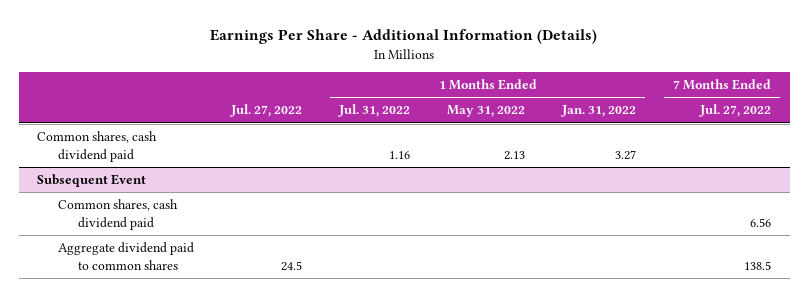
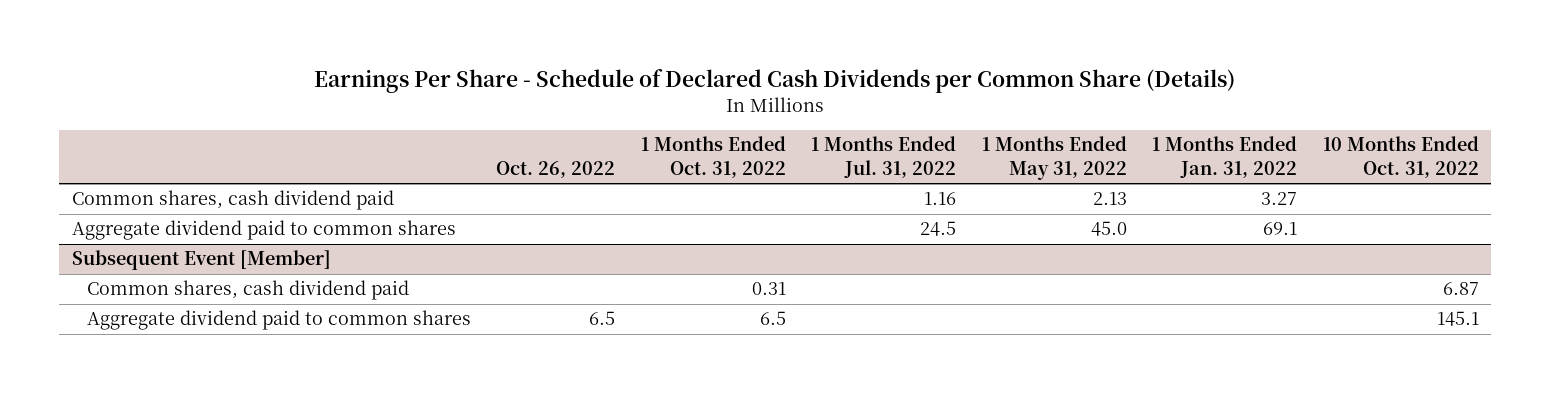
- Earnings Per Share - Additional Information (Details)
+ Earnings Per Share - Schedule of Declared Cash Dividends per Common Share (Details)
- | Jul. 27, 2022 | 1 Months Ended Jul. 31, 2022 | 1 Months Ended May 31, 2022 | 1 Months Ended Jan. 31, 2022 | 7 Months Ended Jul. 27, 2022
+ | Oct. 26, 2022 | 1 Months Ended Oct. 31, 2022 | 1 Months Ended Jul. 31, 2022 | 1 Months Ended May 31, 2022 | 1 Months Ended Jan. 31, 2022 | 10 Months Ended Oct. 31, 2022
- Subsequent Event
+ Aggregate dividend paid to common shares | | | 24.5 | 45.0 | 69.1 |
+ Subsequent Event [Member]

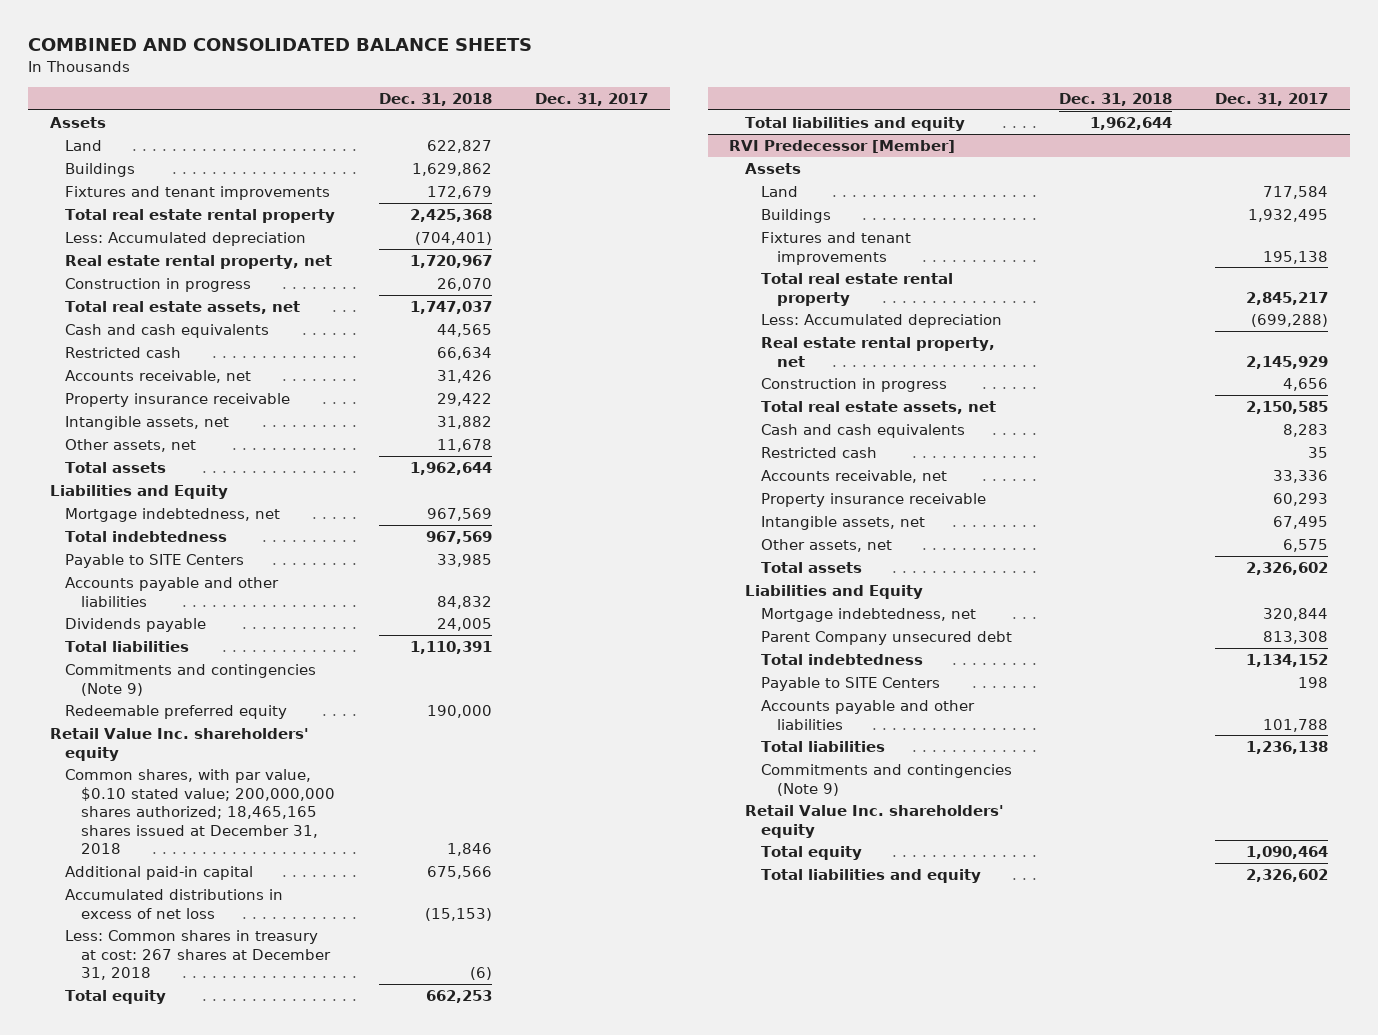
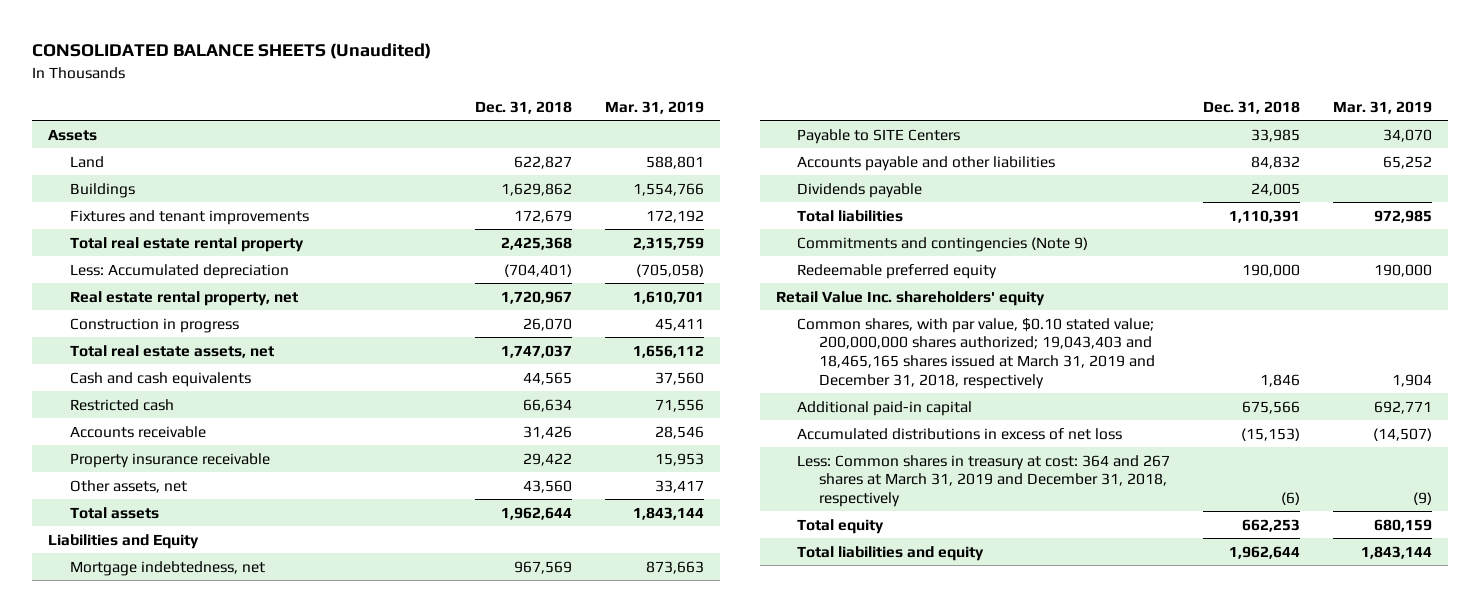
- COMBINED AND CONSOLIDATED BALANCE SHEETS
+ CONSOLIDATED BALANCE SHEETS (Unaudited)
- | Dec. 31, 2018 | Dec. 31, 2017
+ | Dec. 31, 2018 | Mar. 31, 2019
- Accounts receivable, net | 31,426 |
+ Accounts receivable | 31,426 | 28,546
- Intangible assets, net | 31,882 |
- Other assets, net | 11,678 |
+ Other assets, net | 43,560 | 33,417
- Total indebtedness | 967,569 |
- Common shares, with par value, $0.10 stated value; 200,000,000 shares authorized; 18,465,165 shares issued at December 31, 2018 | 1,846 |
+ Common shares, with par value, $0.10 stated value; 200,000,000 shares authorized; 19,043,403 and 18,465,165 shares issued at March 31, 2019 and December 31, 2018, respectively | 1,846 | 1,904
- Less: Common shares in treasury at cost: 267 shares at December 31, 2018 | (6) |
+ Less: Common shares in treasury at cost: 364 and 267 shares at March 31, 2019 and December 31, 2018, respectively | (6) | (9)
- RVI Predecessor [Member]
- Assets
- Land | | 717,584
- Buildings | | 1,932,495
- Fixtures and tenant improvements | | 195,138
- Total real estate rental property | | 2,845,217
- Less: Accumulated depreciation | | (699,288)
- Real estate rental property, net | | 2,145,929
- Construction in progress | | 4,656
- Total real estate assets, net | | 2,150,585
- Cash and cash equivalents | | 8,283
- Restricted cash | | 35
- Accounts receivable, net | | 33,336
- Property insurance receivable | | 60,293
- Intangible assets, net | | 67,495
- Other assets, net | | 6,575
- Total assets | | 2,326,602
- Liabilities and Equity
- Mortgage indebtedness, net | | 320,844
- Parent Company unsecured debt | | 813,308
- Total indebtedness | | 1,134,152
- Payable to SITE Centers | | 198
- Accounts payable and other liabilities | | 101,788
- Total liabilities | | 1,236,138
- Commitments and contingencies (Note 9)
- Retail Value Inc. shareholders' equity
- Total equity | | 1,090,464
- Total liabilities and equity | | 2,326,602

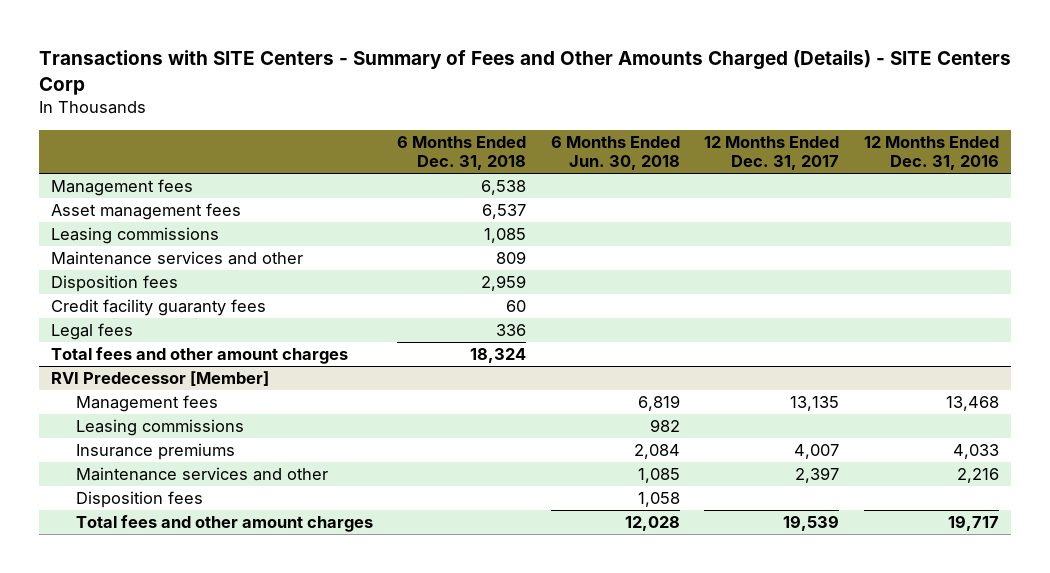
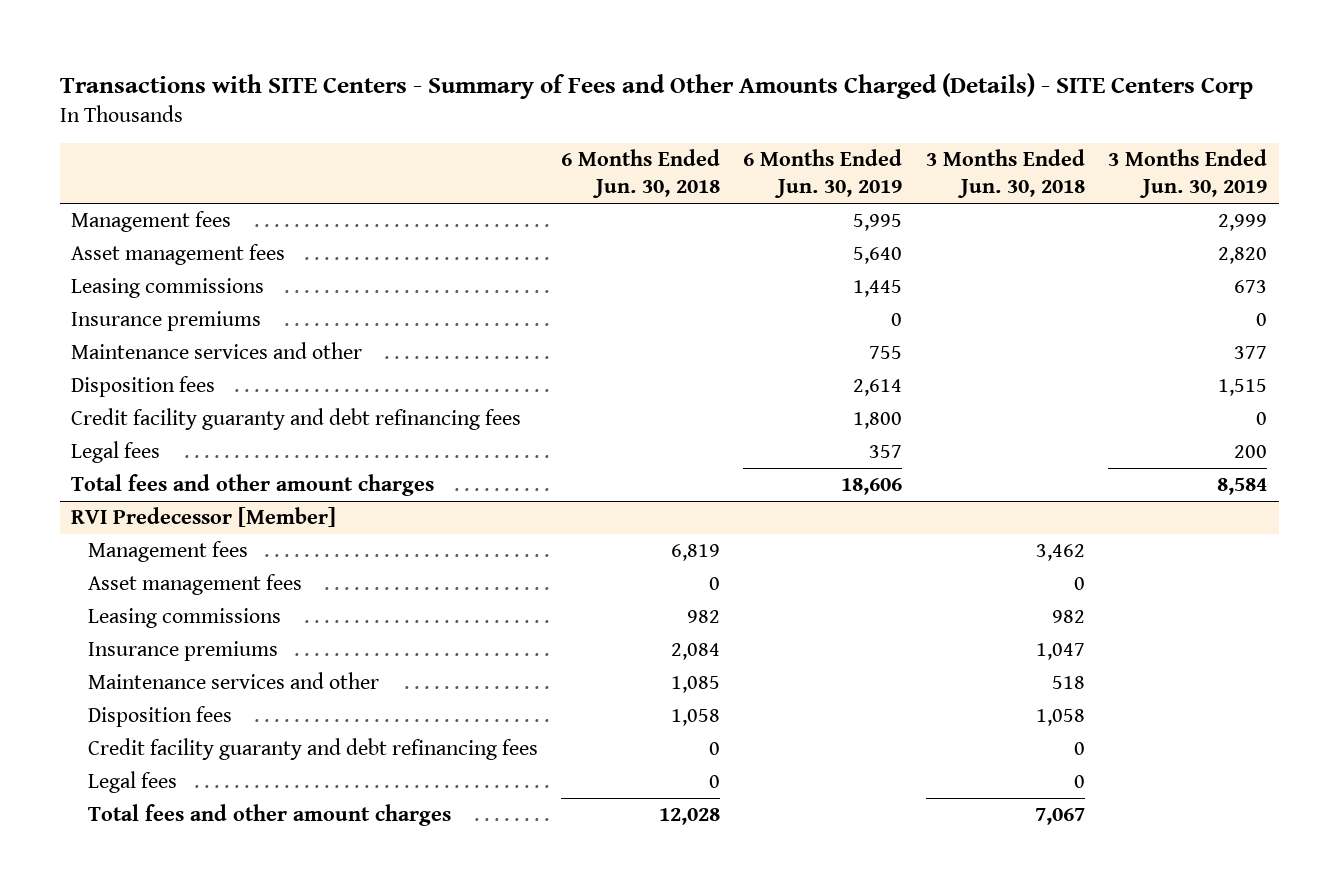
- | 6 Months Ended Dec. 31, 2018 | 6 Months Ended Jun. 30, 2018 | 12 Months Ended Dec. 31, 2017 | 12 Months Ended Dec. 31, 2016
+ | 6 Months Ended Jun. 30, 2018 | 6 Months Ended Jun. 30, 2019 | 3 Months Ended Jun. 30, 2018 | 3 Months Ended Jun. 30, 2019
+ Insurance premiums | | 0 | | 0
- Credit facility guaranty fees | 60 | | |
+ Credit facility guaranty and debt refinancing fees | | 1,800 | | 0
@ RVI Predecessor [Member]
+ Asset management fees | 0 | | 0 |
+ Credit facility guaranty and debt refinancing fees | 0 | | 0 |
+ Legal fees | 0 | | 0 |

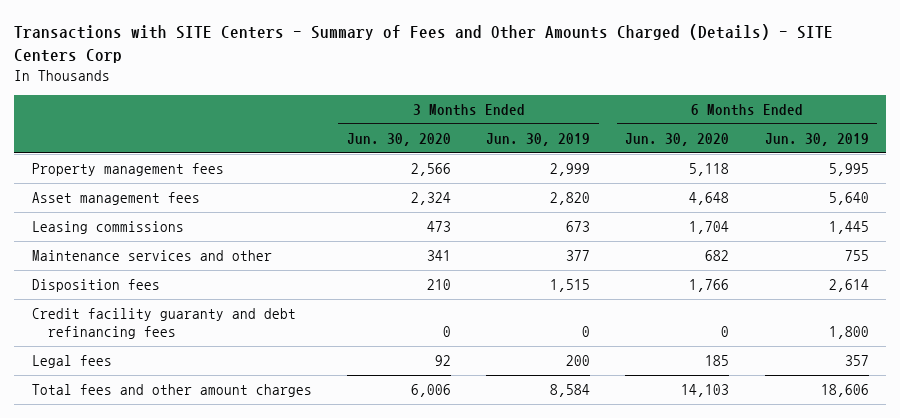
- | 6 Months Ended Jun. 30, 2018 | 6 Months Ended Jun. 30, 2019 | 3 Months Ended Jun. 30, 2018 | 3 Months Ended Jun. 30, 2019
+ | 3 Months Ended Jun. 30, 2020 | 3 Months Ended Jun. 30, 2019 | 6 Months Ended Jun. 30, 2020 | 6 Months Ended Jun. 30, 2019
- Management fees | | 5,995 | | 2,999
+ Property management fees | 2,566 | 2,999 | 5,118 | 5,995
- Insurance premiums | | 0 | | 0
- RVI Predecessor [Member]
- Management fees | 6,819 | | 3,462 |
- Asset management fees | 0 | | 0 |
- Leasing commissions | 982 | | 982 |
- Insurance premiums | 2,084 | | 1,047 |
- Maintenance services and other | 1,085 | | 518 |
- Disposition fees | 1,058 | | 1,058 |
- Credit facility guaranty and debt refinancing fees | 0 | | 0 |
- Legal fees | 0 | | 0 |
- Total fees and other amount charges | 12,028 | | 7,067 |

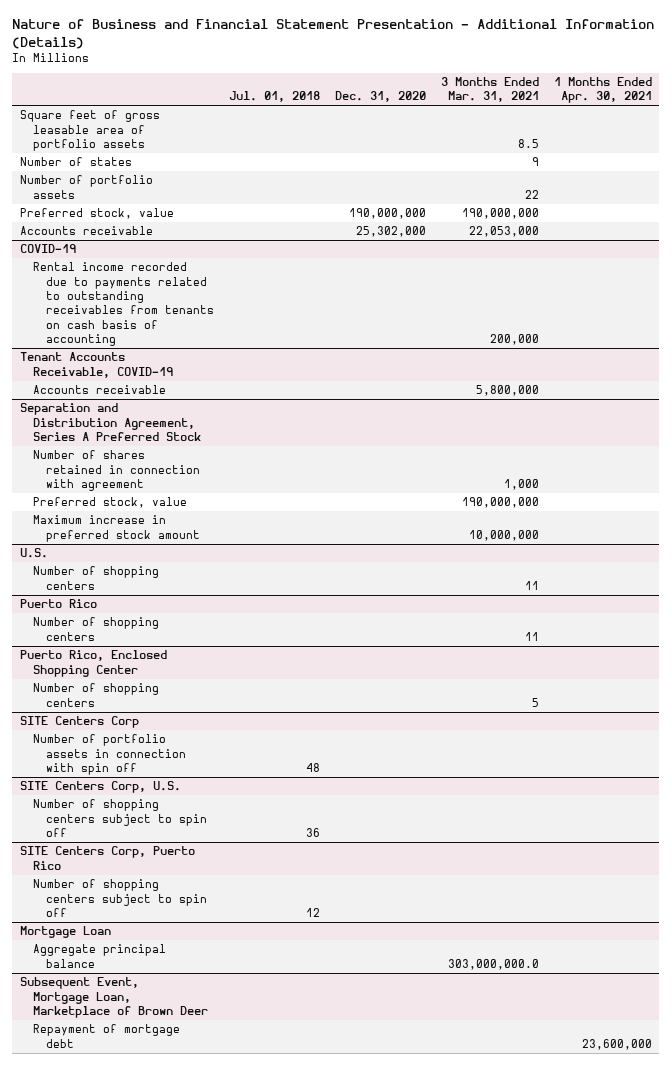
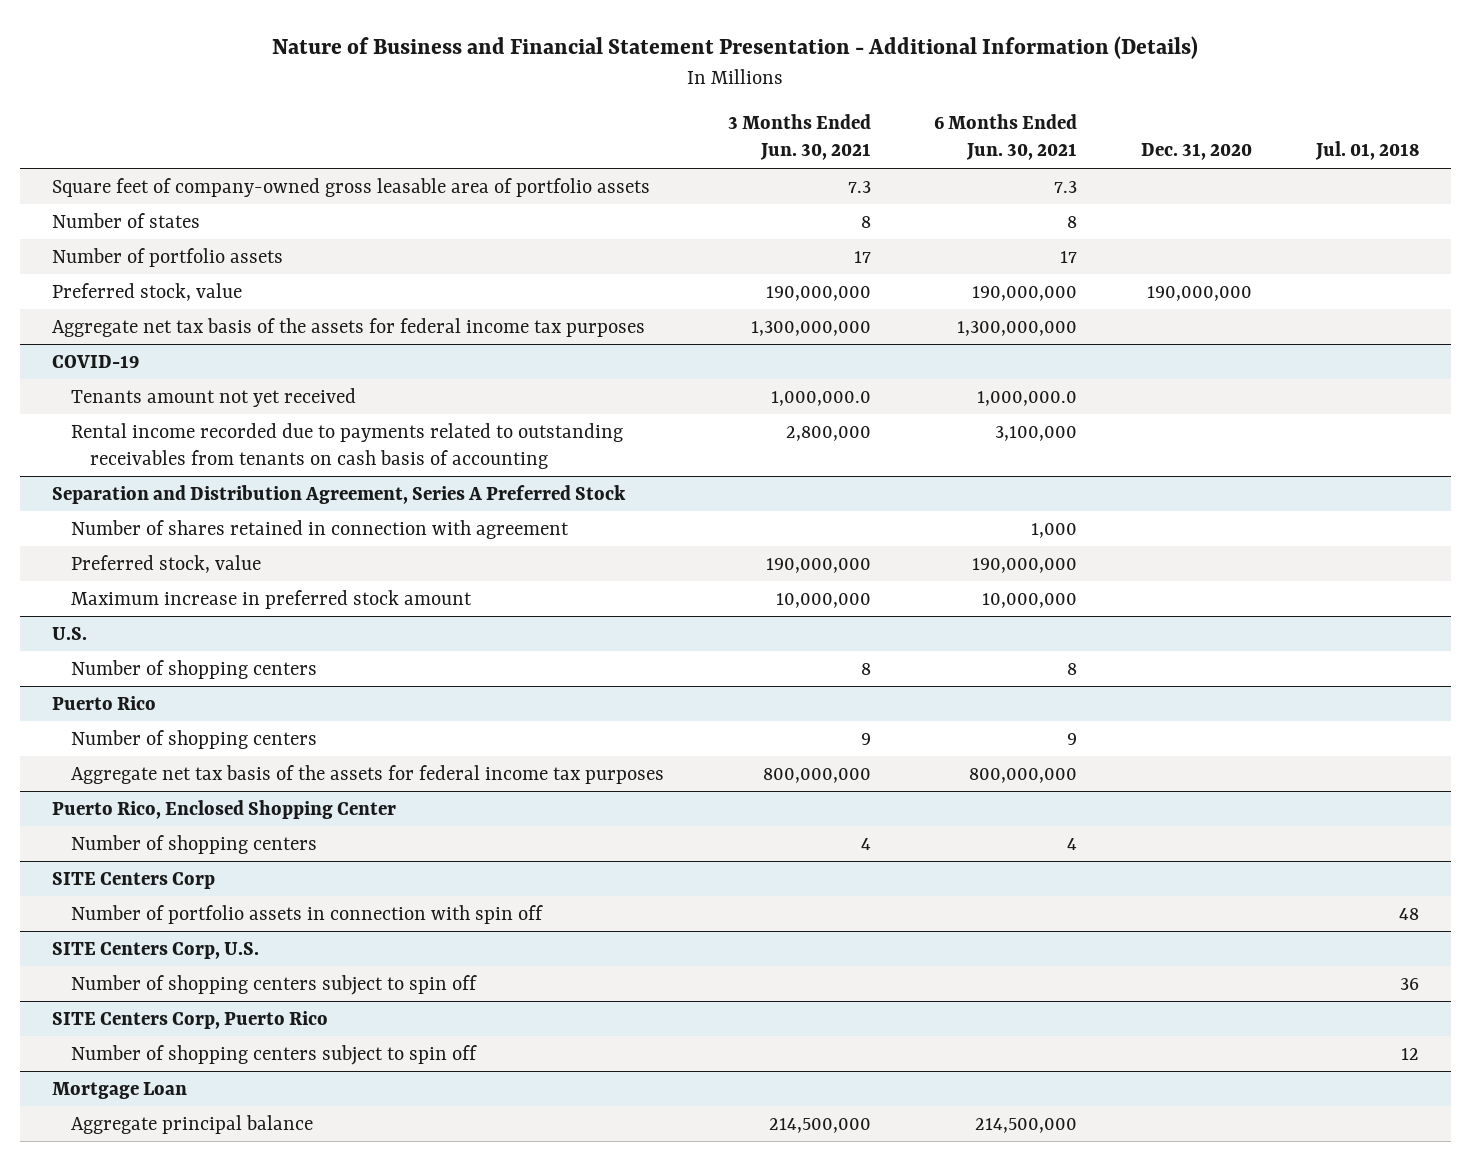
- | Jul. 01, 2018 | Dec. 31, 2020 | 3 Months Ended Mar. 31, 2021 | 1 Months Ended Apr. 30, 2021
+ | 3 Months Ended Jun. 30, 2021 | 6 Months Ended Jun. 30, 2021 | Dec. 31, 2020 | Jul. 01, 2018
- Square feet of gross leasable area of portfolio assets | | | 8.5 |
+ Square feet of company-owned gross leasable area of portfolio assets | 7.3 | 7.3 | |
- Accounts receivable | | 25,302,000 | 22,053,000 |
+ Aggregate net tax basis of the assets for federal income tax purposes | 1,300,000,000 | 1,300,000,000 | |
@ COVID-19
+ Tenants amount not yet received | 1,000,000.0 | 1,000,000.0 | |
- Tenant Accounts Receivable, COVID-19
- Accounts receivable | | | 5,800,000 |
@ Puerto Rico
+ Aggregate net tax basis of the assets for federal income tax purposes | 800,000,000 | 800,000,000 | |
- Subsequent Event, Mortgage Loan, Marketplace of Brown Deer
- Repayment of mortgage debt | | | | 23,600,000

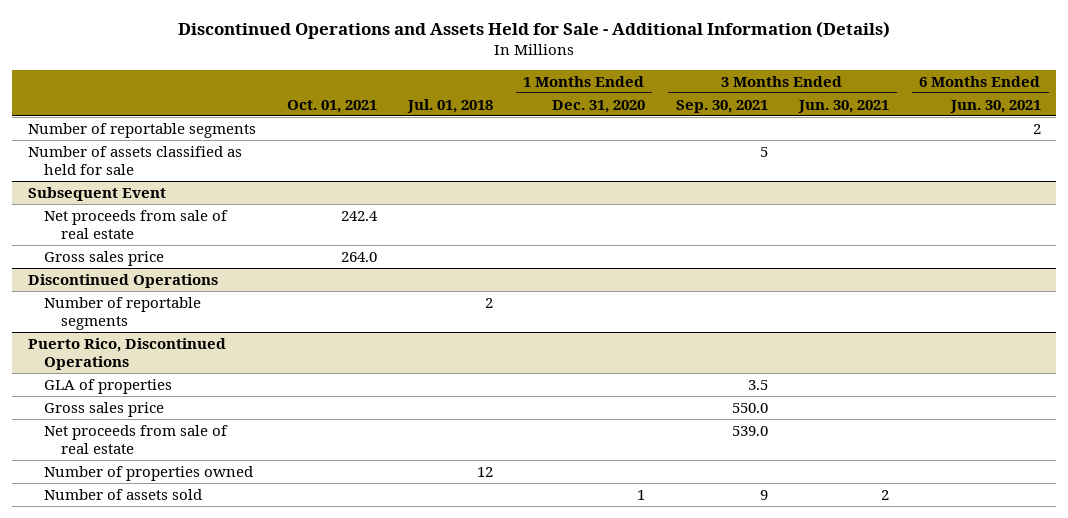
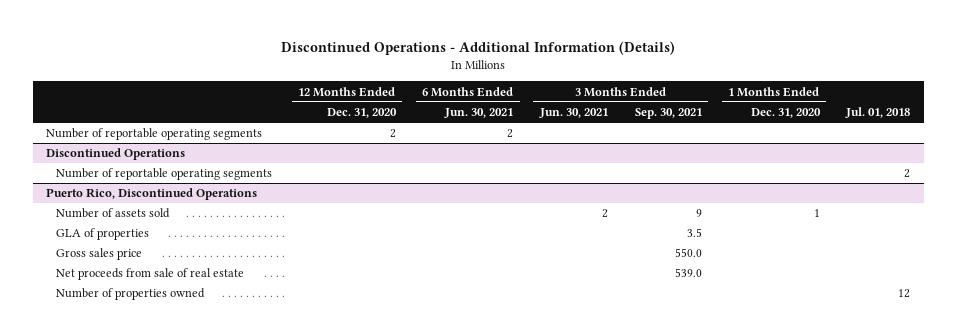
- Discontinued Operations and Assets Held for Sale - Additional Information (Details)
+ Discontinued Operations - Additional Information (Details)
- | Oct. 01, 2021 | Jul. 01, 2018 | 1 Months Ended Dec. 31, 2020 | 3 Months Ended Sep. 30, 2021 | 3 Months Ended Jun. 30, 2021 | 6 Months Ended Jun. 30, 2021
+ | 12 Months Ended Dec. 31, 2020 | 6 Months Ended Jun. 30, 2021 | 3 Months Ended Jun. 30, 2021 | 3 Months Ended Sep. 30, 2021 | 1 Months Ended Dec. 31, 2020 | Jul. 01, 2018
- Number of reportable segments | | | | | | 2
- Number of assets classified as held for sale | | | | 5 | |
- Subsequent Event
- Net proceeds from sale of real estate | 242.4 | | | | |
- Gross sales price | 264.0 | | | | |
+ Number of reportable operating segments | 2 | 2 | | | |
@ Discontinued Operations
- Number of reportable segments | | 2 | | | |
+ Number of reportable operating segments | | | | | | 2
@ Puerto Rico, Discontinued Operations
moved up: Number of assets sold | | | 2 | 9 | 1 |

